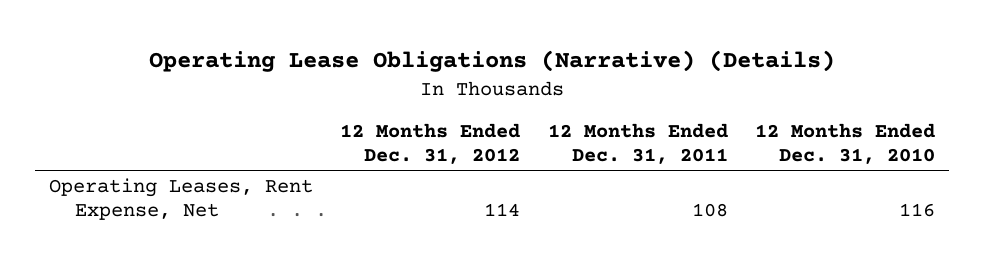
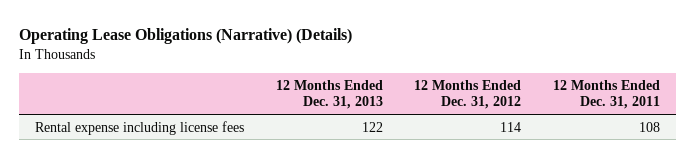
- | 12 Months Ended Dec. 31, 2012 | 12 Months Ended Dec. 31, 2011 | 12 Months Ended Dec. 31, 2010
+ | 12 Months Ended Dec. 31, 2013 | 12 Months Ended Dec. 31, 2012 | 12 Months Ended Dec. 31, 2011
- Operating Leases, Rent Expense, Net | 114 | 108 | 116
+ Rental expense including license fees | 122 | 114 | 108

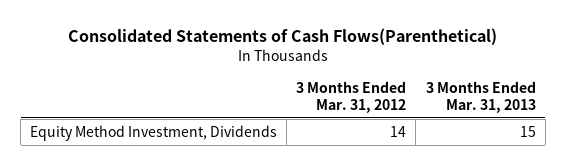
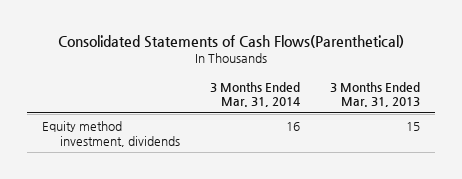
- | 3 Months Ended Mar. 31, 2012 | 3 Months Ended Mar. 31, 2013
+ | 3 Months Ended Mar. 31, 2014 | 3 Months Ended Mar. 31, 2013
- Equity Method Investment, Dividends | 14 | 15
+ Equity method investment, dividends | 16 | 15

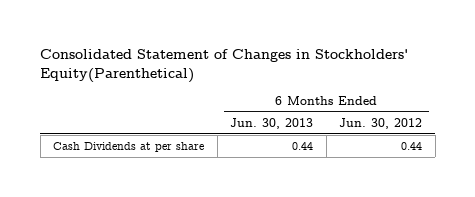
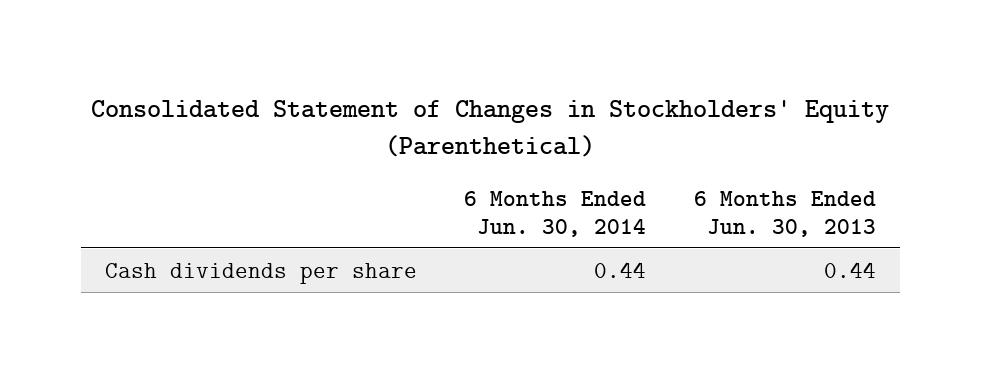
- Consolidated Statement of Changes in Stockholders' Equity(Parenthetical)
+ Consolidated Statement of Changes in Stockholders' Equity (Parenthetical)
- | 6 Months Ended Jun. 30, 2013 | 6 Months Ended Jun. 30, 2012
+ | 6 Months Ended Jun. 30, 2014 | 6 Months Ended Jun. 30, 2013
- Cash Dividends at per share | 0.44 | 0.44
+ Cash dividends per share | 0.44 | 0.44

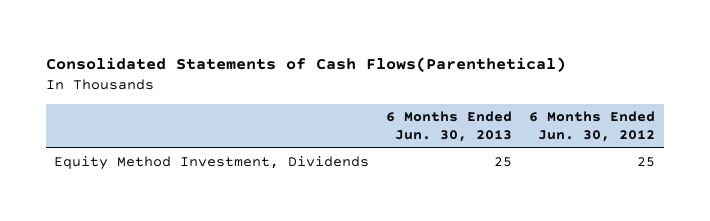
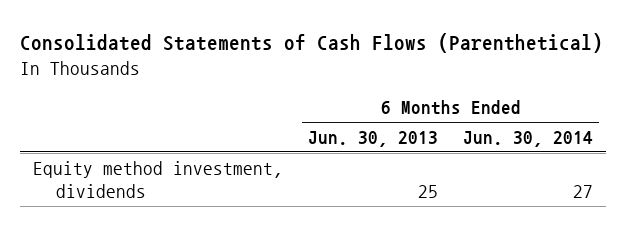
- Consolidated Statements of Cash Flows(Parenthetical)
+ Consolidated Statements of Cash Flows (Parenthetical)
- | 6 Months Ended Jun. 30, 2013 | 6 Months Ended Jun. 30, 2012
+ | 6 Months Ended Jun. 30, 2013 | 6 Months Ended Jun. 30, 2014
- Equity Method Investment, Dividends | 25 | 25
+ Equity method investment, dividends | 25 | 27

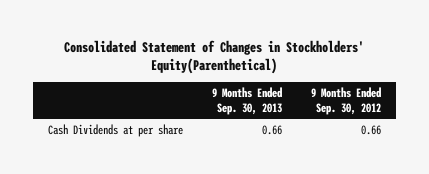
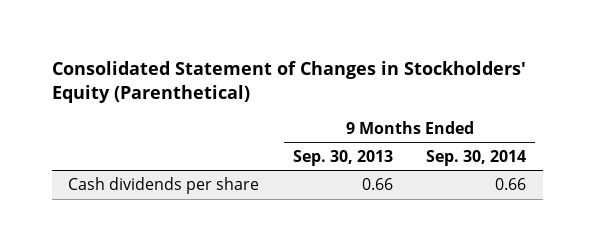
- Consolidated Statement of Changes in Stockholders' Equity(Parenthetical)
+ Consolidated Statement of Changes in Stockholders' Equity (Parenthetical)
- | 9 Months Ended Sep. 30, 2013 | 9 Months Ended Sep. 30, 2012
+ | 9 Months Ended Sep. 30, 2013 | 9 Months Ended Sep. 30, 2014
- Cash Dividends at per share | 0.66 | 0.66
+ Cash dividends per share | 0.66 | 0.66

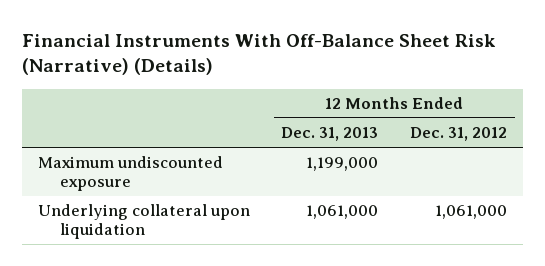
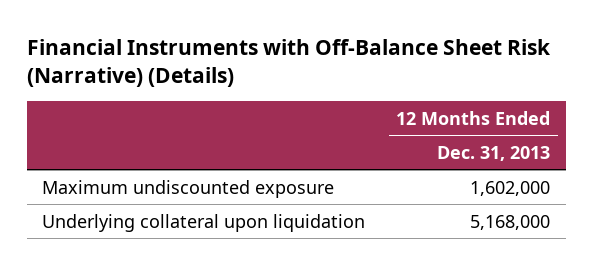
- Financial Instruments With Off-Balance Sheet Risk (Narrative) (Details)
+ Financial Instruments with Off-Balance Sheet Risk (Narrative) (Details)
- | 12 Months Ended Dec. 31, 2013 | 12 Months Ended Dec. 31, 2012
+ | 12 Months Ended Dec. 31, 2013
- Maximum undiscounted exposure | 1,199,000 |
- Underlying collateral upon liquidation | 1,061,000 | 1,061,000
+ Maximum undiscounted exposure | 1,602,000
+ Underlying collateral upon liquidation | 5,168,000

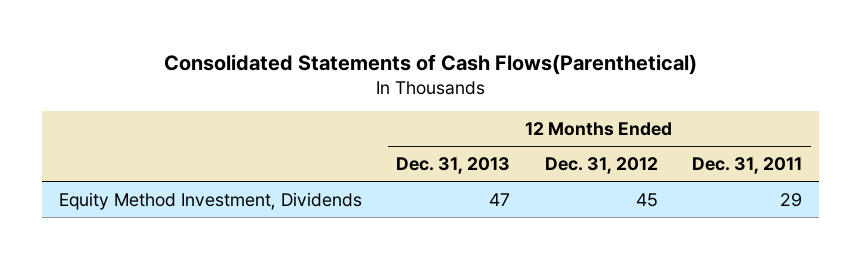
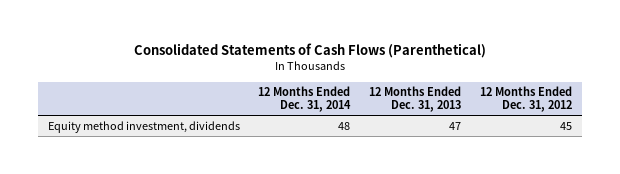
- Consolidated Statements of Cash Flows(Parenthetical)
+ Consolidated Statements of Cash Flows (Parenthetical)
- | 12 Months Ended Dec. 31, 2013 | 12 Months Ended Dec. 31, 2012 | 12 Months Ended Dec. 31, 2011
+ | 12 Months Ended Dec. 31, 2014 | 12 Months Ended Dec. 31, 2013 | 12 Months Ended Dec. 31, 2012
- Equity Method Investment, Dividends | 47 | 45 | 29
+ Equity method investment, dividends | 48 | 47 | 45

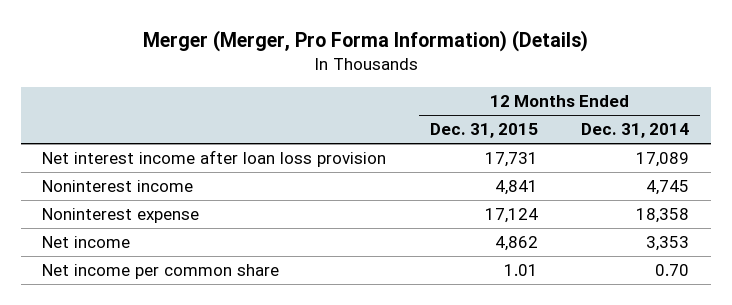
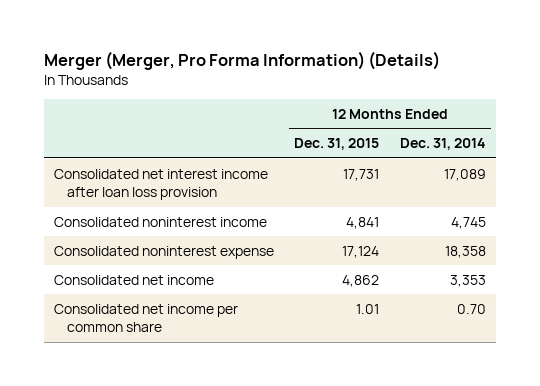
- Net interest income after loan loss provision | 17,731 | 17,089
- Noninterest income | 4,841 | 4,745
- Noninterest expense | 17,124 | 18,358
- Net income | 4,862 | 3,353
- Net income per common share | 1.01 | 0.70
+ Consolidated net interest income after loan loss provision | 17,731 | 17,089
+ Consolidated noninterest income | 4,841 | 4,745
+ Consolidated noninterest expense | 17,124 | 18,358
+ Consolidated net income | 4,862 | 3,353
+ Consolidated net income per common share | 1.01 | 0.70

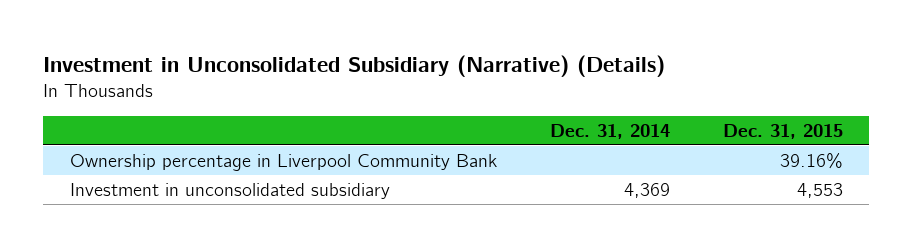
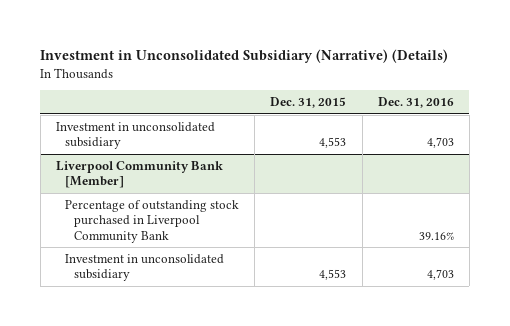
- | Dec. 31, 2014 | Dec. 31, 2015
+ | Dec. 31, 2015 | Dec. 31, 2016
- Ownership percentage in Liverpool Community Bank | | 39.16%
+ Liverpool Community Bank [Member]
+ Percentage of outstanding stock purchased in Liverpool Community Bank | | 39.16%
+ Investment in unconsolidated subsidiary | 4,553 | 4,703

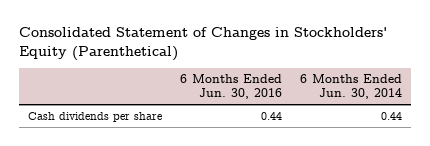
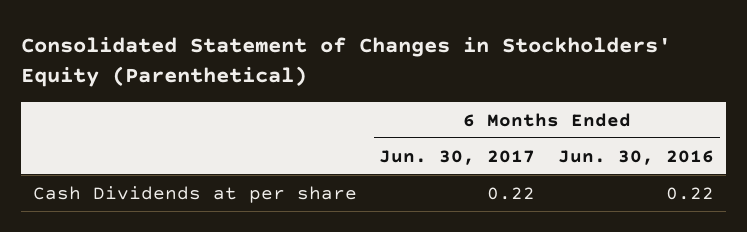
- | 6 Months Ended Jun. 30, 2016 | 6 Months Ended Jun. 30, 2014
+ | 6 Months Ended Jun. 30, 2017 | 6 Months Ended Jun. 30, 2016
- Cash dividends per share | 0.44 | 0.44
+ Cash Dividends at per share | 0.22 | 0.22

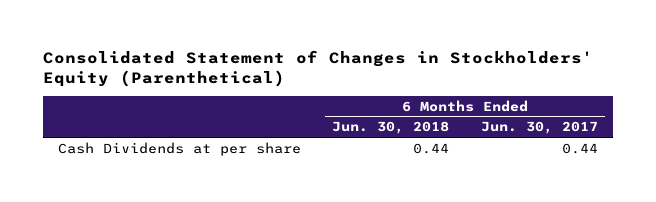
- | 6 Months Ended Jun. 30, 2017 | 6 Months Ended Jun. 30, 2016
+ | 6 Months Ended Jun. 30, 2018 | 6 Months Ended Jun. 30, 2017
- Cash Dividends at per share | 0.22 | 0.22
+ Cash Dividends at per share | 0.44 | 0.44

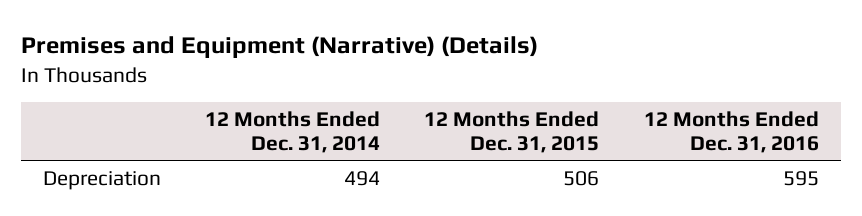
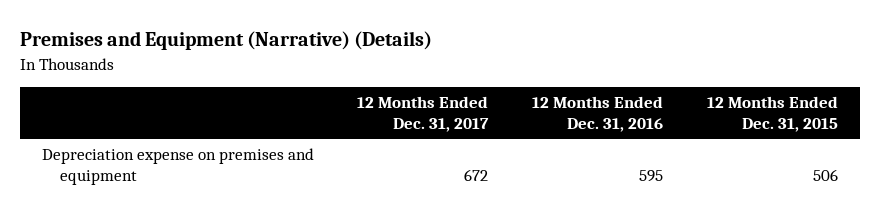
- | 12 Months Ended Dec. 31, 2014 | 12 Months Ended Dec. 31, 2015 | 12 Months Ended Dec. 31, 2016
+ | 12 Months Ended Dec. 31, 2017 | 12 Months Ended Dec. 31, 2016 | 12 Months Ended Dec. 31, 2015
- Depreciation | 494 | 506 | 595
+ Depreciation expense on premises and equipment | 672 | 595 | 506

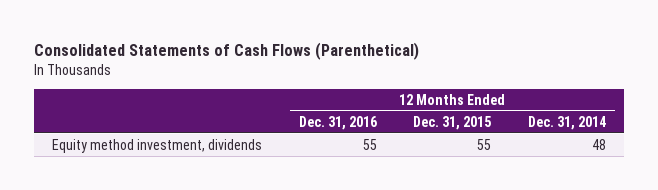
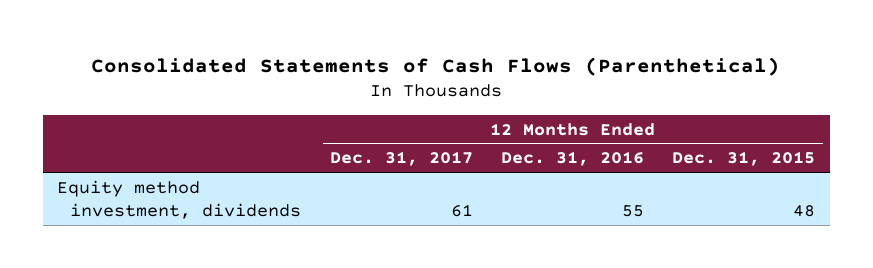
- | 12 Months Ended Dec. 31, 2016 | 12 Months Ended Dec. 31, 2015 | 12 Months Ended Dec. 31, 2014
+ | 12 Months Ended Dec. 31, 2017 | 12 Months Ended Dec. 31, 2016 | 12 Months Ended Dec. 31, 2015
- Equity method investment, dividends | 55 | 55 | 48
+ Equity method investment, dividends | 61 | 55 | 48

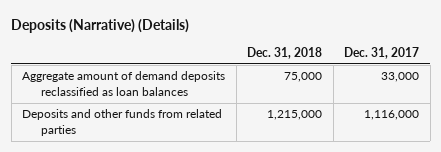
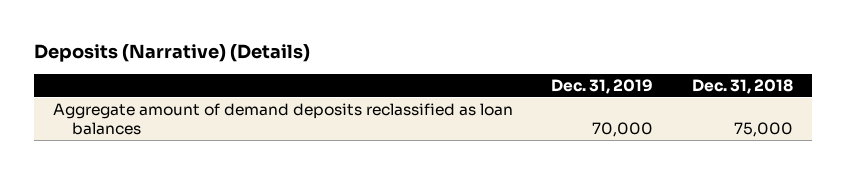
- | Dec. 31, 2018 | Dec. 31, 2017
+ | Dec. 31, 2019 | Dec. 31, 2018
- Deposits and other funds from related parties | 1,215,000 | 1,116,000

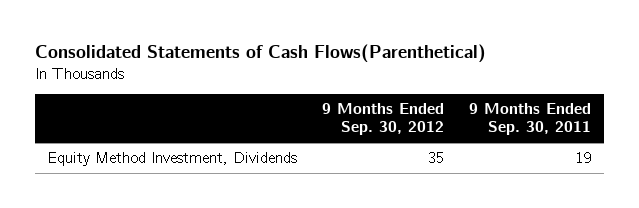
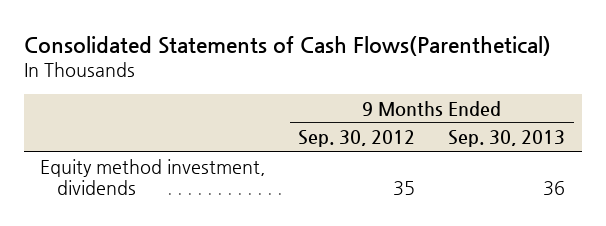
- | 9 Months Ended Sep. 30, 2012 | 9 Months Ended Sep. 30, 2011
+ | 9 Months Ended Sep. 30, 2012 | 9 Months Ended Sep. 30, 2013
- Equity Method Investment, Dividends | 35 | 19
+ Equity method investment, dividends | 35 | 36

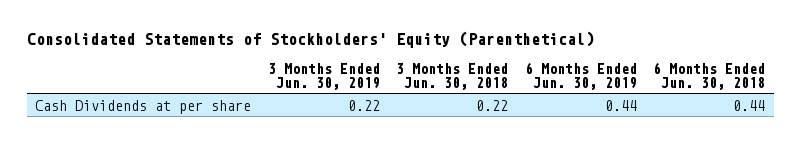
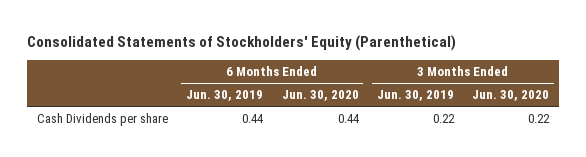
- | 3 Months Ended Jun. 30, 2019 | 3 Months Ended Jun. 30, 2018 | 6 Months Ended Jun. 30, 2019 | 6 Months Ended Jun. 30, 2018
+ | 6 Months Ended Jun. 30, 2019 | 6 Months Ended Jun. 30, 2020 | 3 Months Ended Jun. 30, 2019 | 3 Months Ended Jun. 30, 2020
- Cash Dividends at per share | 0.22 | 0.22 | 0.44 | 0.44
+ Cash Dividends per share | 0.44 | 0.44 | 0.22 | 0.22

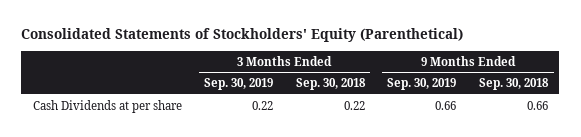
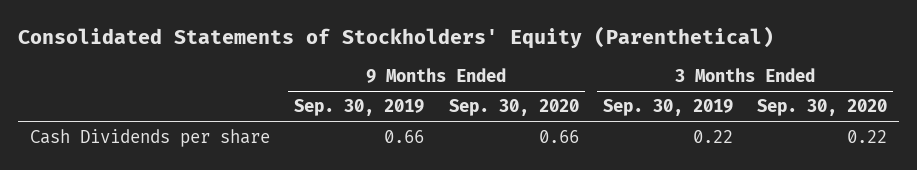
- | 3 Months Ended Sep. 30, 2019 | 3 Months Ended Sep. 30, 2018 | 9 Months Ended Sep. 30, 2019 | 9 Months Ended Sep. 30, 2018
+ | 9 Months Ended Sep. 30, 2019 | 9 Months Ended Sep. 30, 2020 | 3 Months Ended Sep. 30, 2019 | 3 Months Ended Sep. 30, 2020
- Cash Dividends at per share | 0.22 | 0.22 | 0.66 | 0.66
+ Cash Dividends per share | 0.66 | 0.66 | 0.22 | 0.22

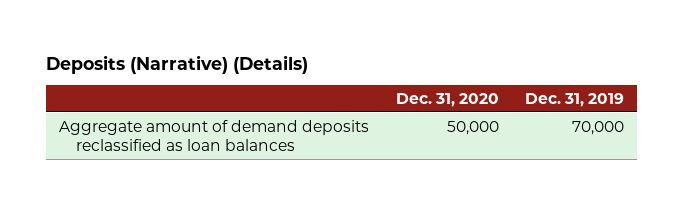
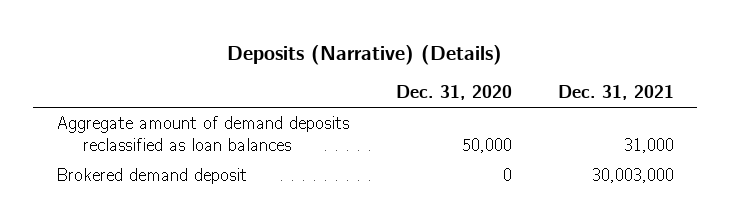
- | Dec. 31, 2020 | Dec. 31, 2019
+ | Dec. 31, 2020 | Dec. 31, 2021
+ Brokered demand deposit | 0 | 30,003,000

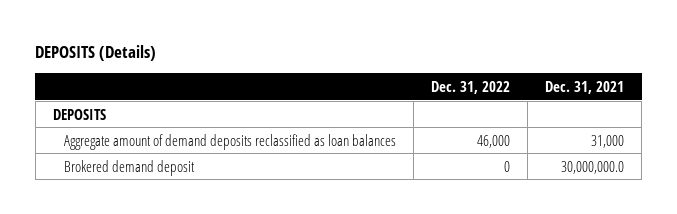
- Deposits (Narrative) (Details)
+ DEPOSITS (Details)
- | Dec. 31, 2020 | Dec. 31, 2021
+ | Dec. 31, 2022 | Dec. 31, 2021
+ DEPOSITS
- Brokered demand deposit | 0 | 30,003,000
+ Brokered demand deposit | 0 | 30,000,000.0

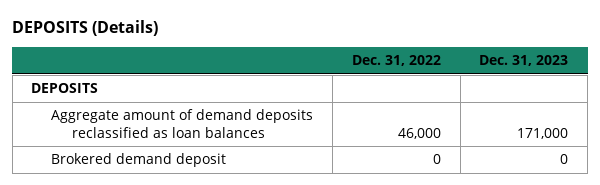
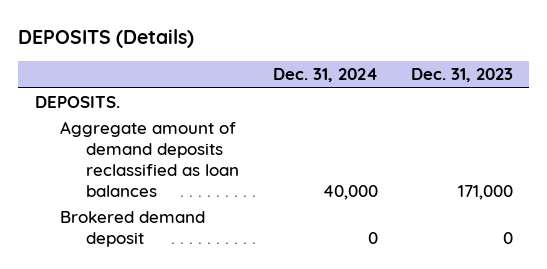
- | Dec. 31, 2022 | Dec. 31, 2023
+ | Dec. 31, 2024 | Dec. 31, 2023
- DEPOSITS
+ DEPOSITS.

